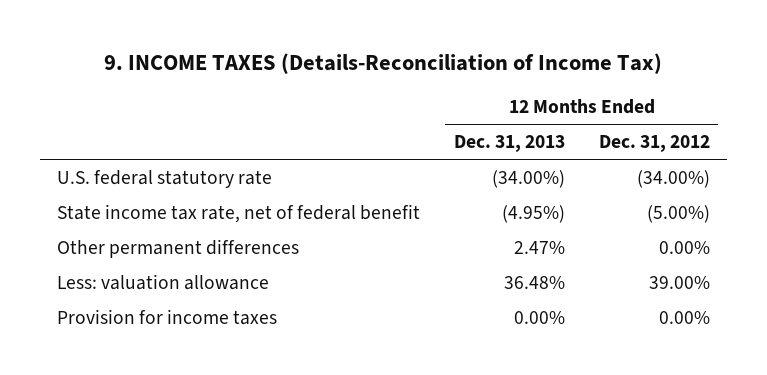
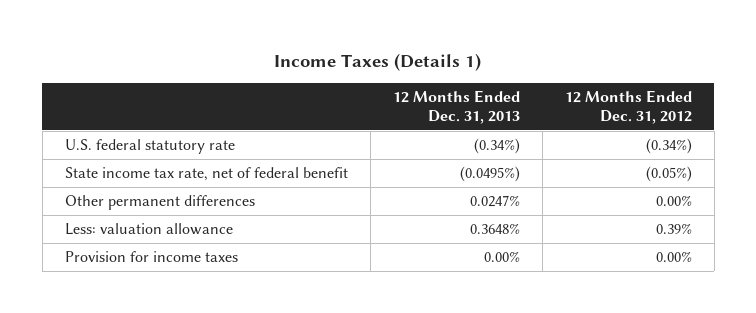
- 9. INCOME TAXES (Details-Reconciliation of Income Tax)
+ Income Taxes (Details 1)
- U.S. federal statutory rate | (34.00%) | (34.00%)
- State income tax rate, net of federal benefit | (4.95%) | (5.00%)
- Other permanent differences | 2.47% | 0.00%
- Less: valuation allowance | 36.48% | 39.00%
+ U.S. federal statutory rate | (0.34%) | (0.34%)
+ State income tax rate, net of federal benefit | (0.0495%) | (0.05%)
+ Other permanent differences | 0.0247% | 0.00%
+ Less: valuation allowance | 0.3648% | 0.39%

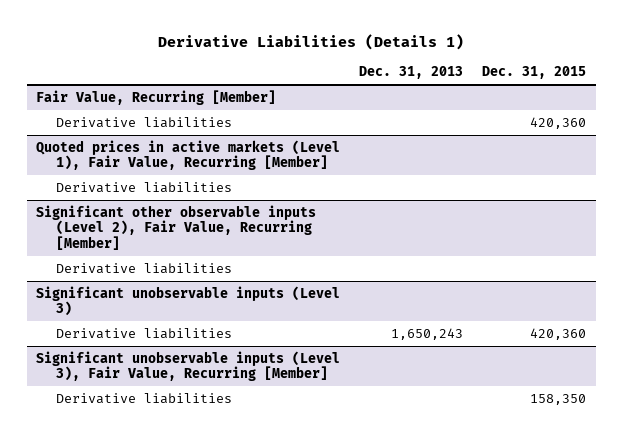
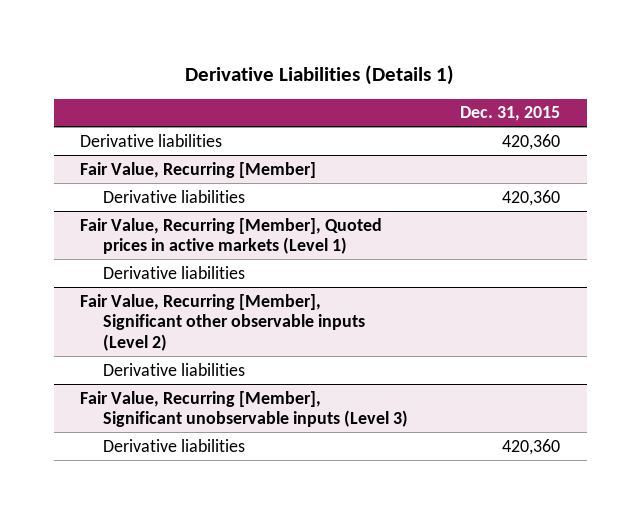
- | Dec. 31, 2013 | Dec. 31, 2015
+ | Dec. 31, 2015
+ Derivative liabilities | 420,360
- Quoted prices in active markets (Level 1), Fair Value, Recurring [Member]
+ Fair Value, Recurring [Member], Quoted prices in active markets (Level 1)
- Significant other observable inputs (Level 2), Fair Value, Recurring [Member]
+ Fair Value, Recurring [Member], Significant other observable inputs (Level 2)
- Significant unobservable inputs (Level 3)
+ Fair Value, Recurring [Member], Significant unobservable inputs (Level 3)
- Significant unobservable inputs (Level 3), Fair Value, Recurring [Member]
- Derivative liabilities | | 158,350

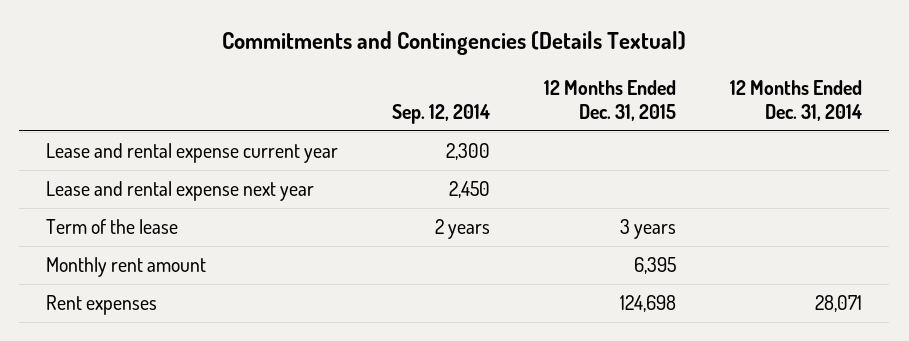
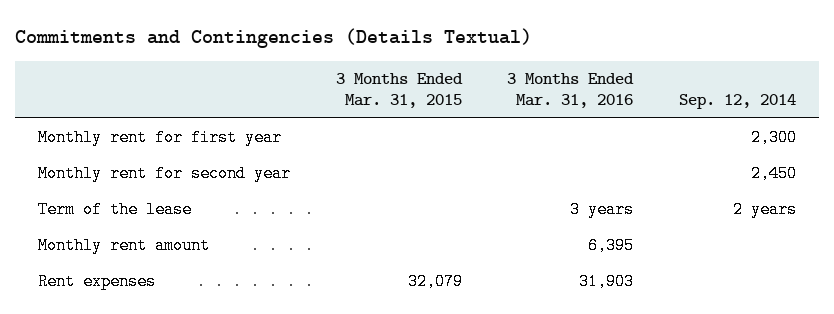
- | Sep. 12, 2014 | 12 Months Ended Dec. 31, 2015 | 12 Months Ended Dec. 31, 2014
+ | 3 Months Ended Mar. 31, 2015 | 3 Months Ended Mar. 31, 2016 | Sep. 12, 2014
- Lease and rental expense current year | 2,300 | |
- Lease and rental expense next year | 2,450 | |
+ Monthly rent for first year | | | 2,300
+ Monthly rent for second year | | | 2,450

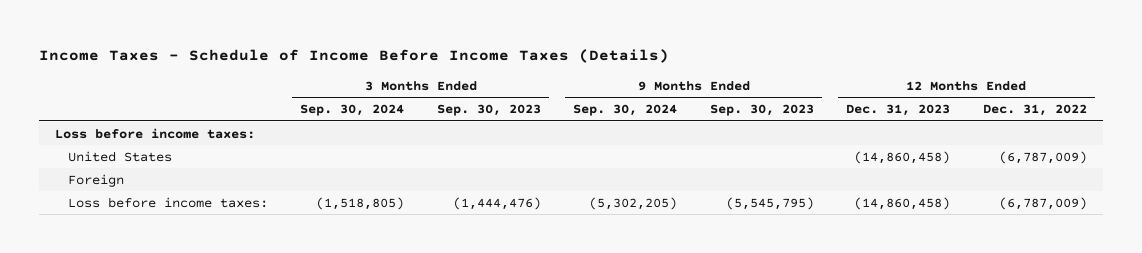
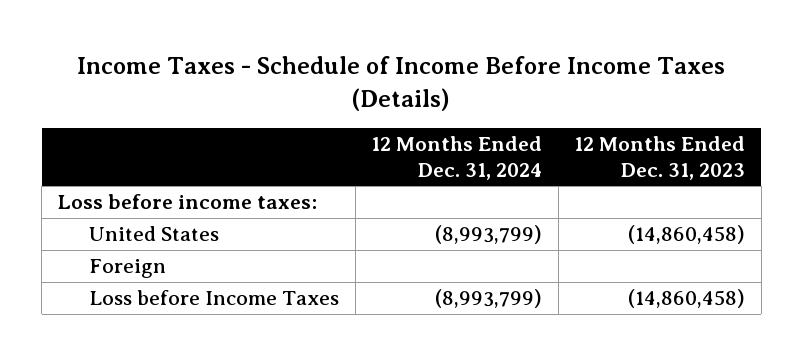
- | 3 Months Ended Sep. 30, 2024 | 3 Months Ended Sep. 30, 2023 | 9 Months Ended Sep. 30, 2024 | 9 Months Ended Sep. 30, 2023 | 12 Months Ended Dec. 31, 2023 | 12 Months Ended Dec. 31, 2022
+ | 12 Months Ended Dec. 31, 2024 | 12 Months Ended Dec. 31, 2023
- Loss before income taxes: | (1,518,805) | (1,444,476) | (5,302,205) | (5,545,795) | (14,860,458) | (6,787,009)
+ Loss before Income Taxes | (8,993,799) | (14,860,458)

